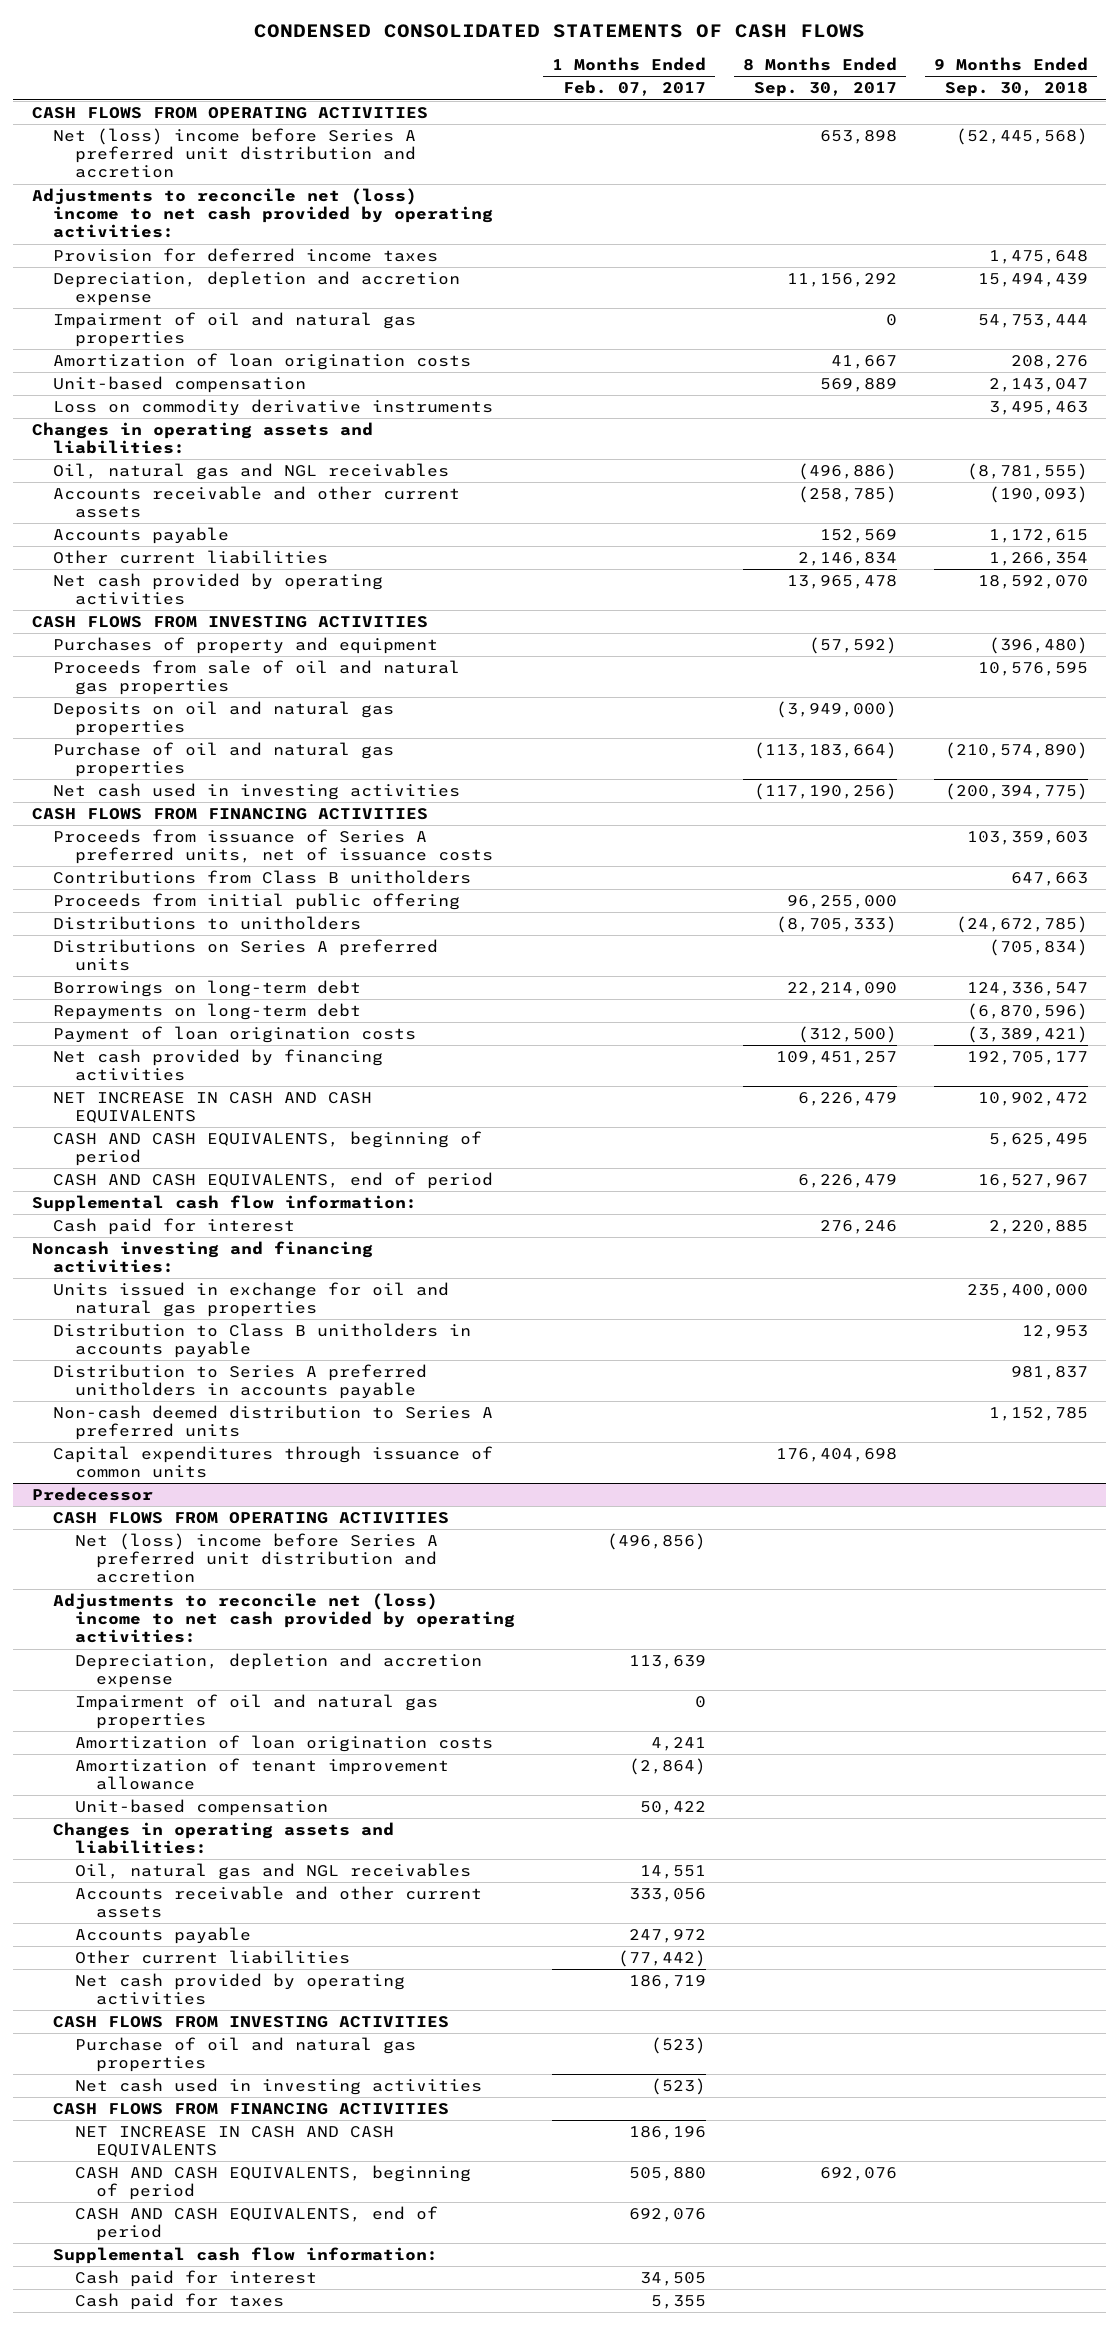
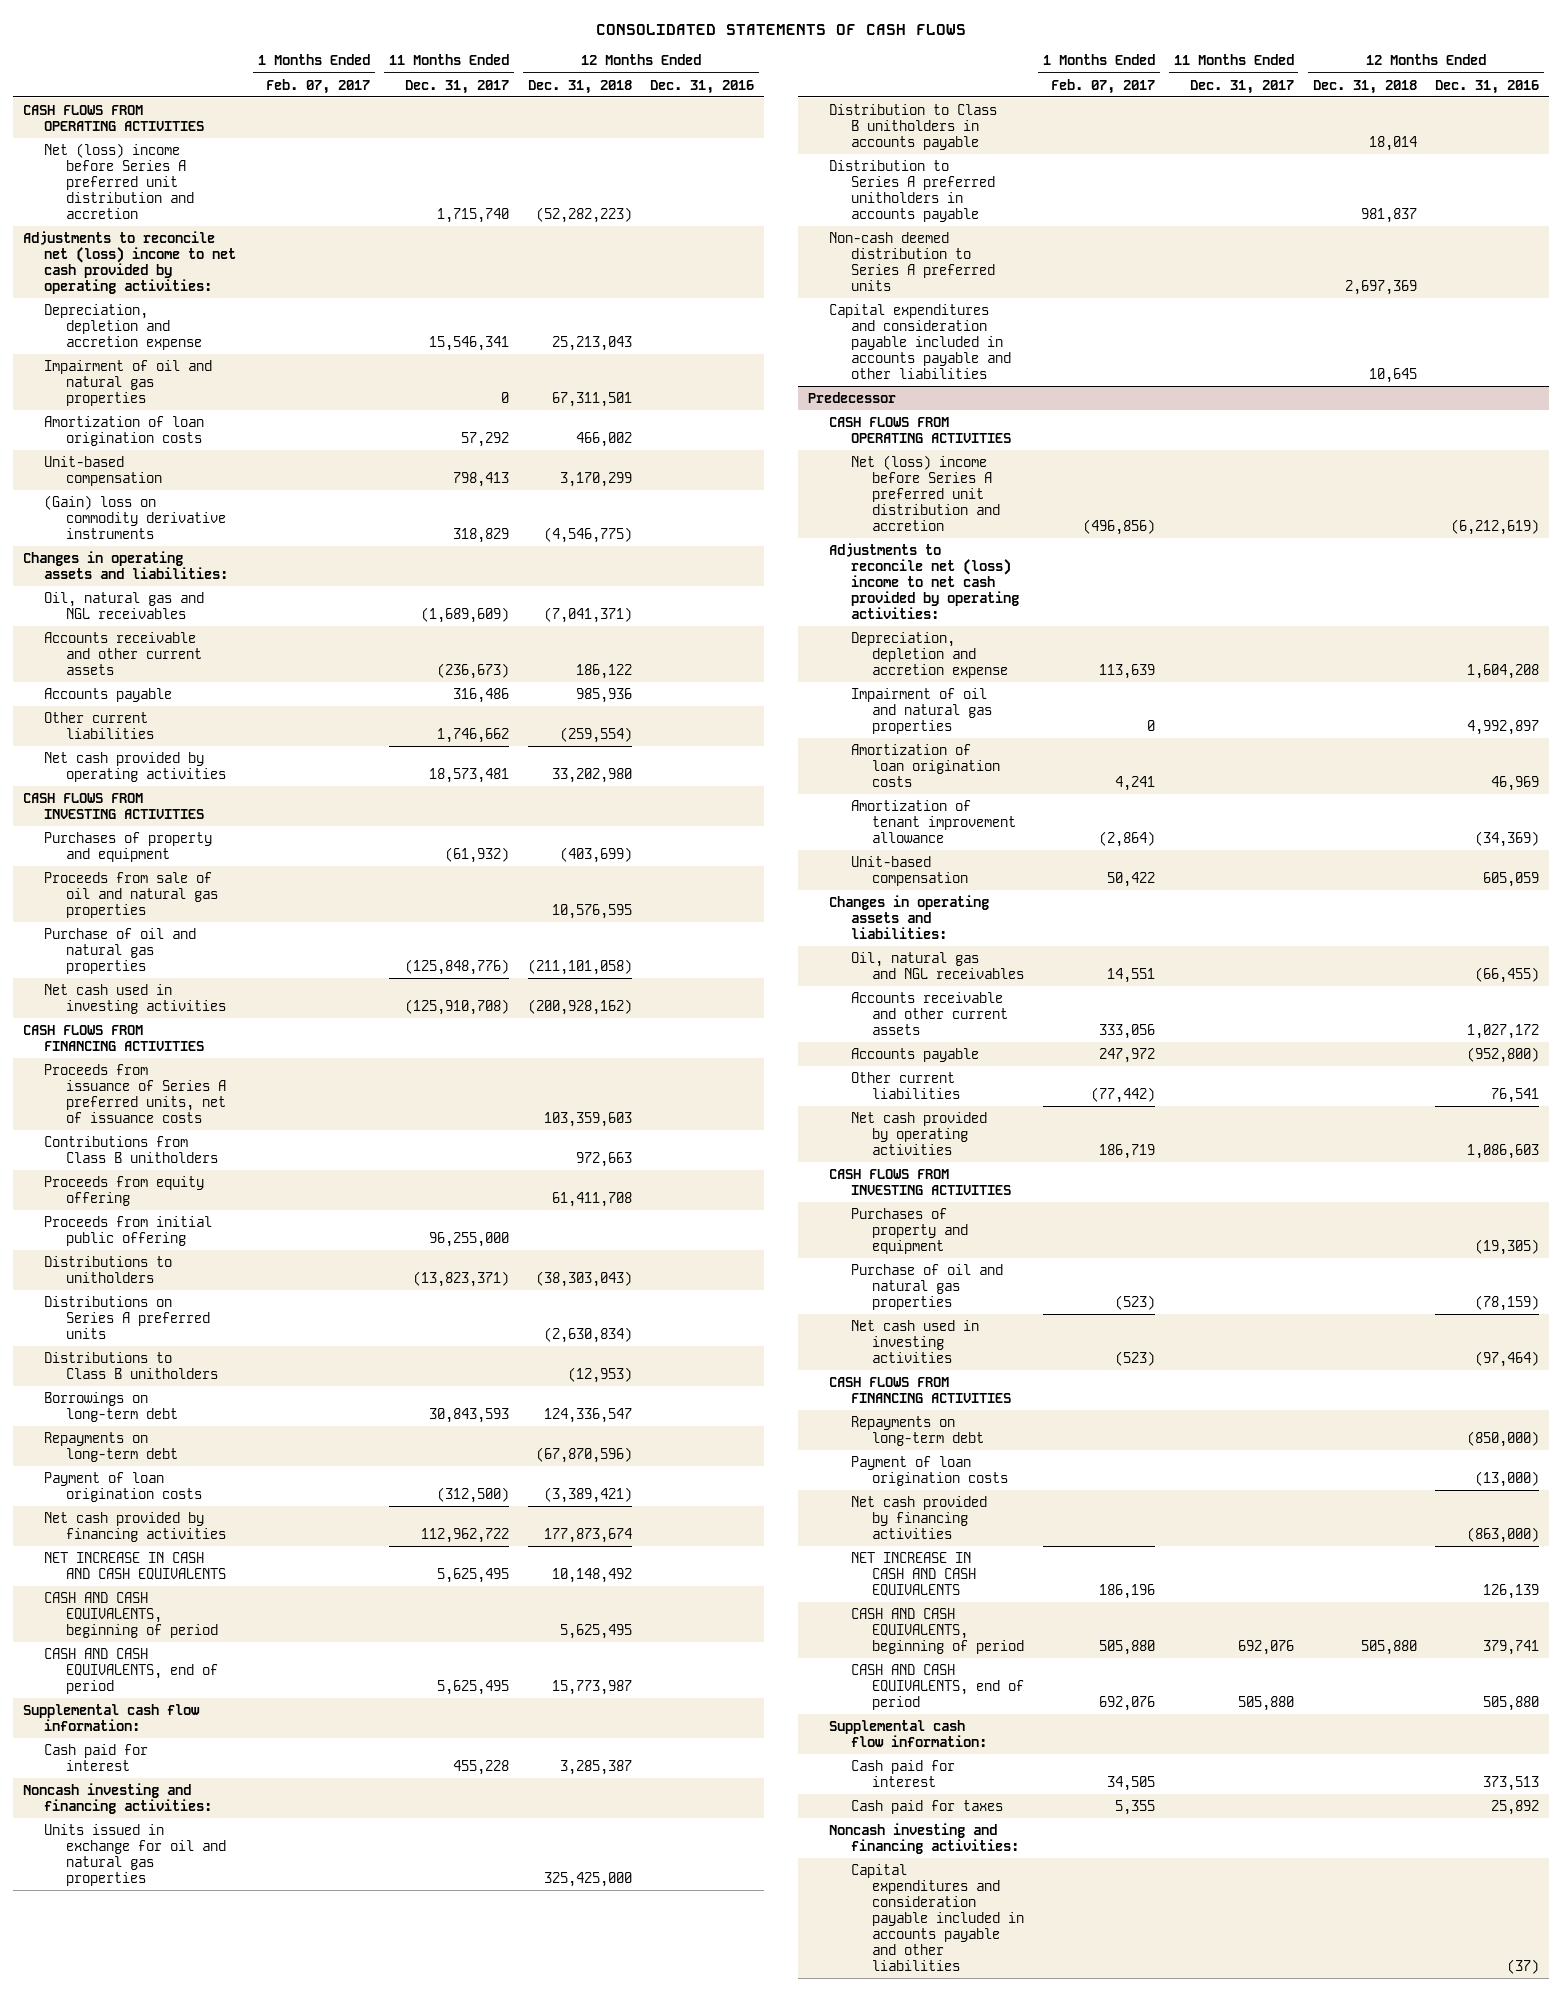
- CONDENSED CONSOLIDATED STATEMENTS OF CASH FLOWS
+ CONSOLIDATED STATEMENTS OF CASH FLOWS
- | 1 Months Ended Feb. 07, 2017 | 8 Months Ended Sep. 30, 2017 | 9 Months Ended Sep. 30, 2018
+ | 1 Months Ended Feb. 07, 2017 | 11 Months Ended Dec. 31, 2017 | 12 Months Ended Dec. 31, 2018 | 12 Months Ended Dec. 31, 2016
- Provision for deferred income taxes | | | 1,475,648
- Loss on commodity derivative instruments | | | 3,495,463
+ (Gain) loss on commodity derivative instruments | | 318,829 | (4,546,775) |
- Deposits on oil and natural gas properties | | (3,949,000) |
+ Proceeds from equity offering | | | 61,411,708 |
+ Distributions to Class B unitholders | | | (12,953) |
- Capital expenditures through issuance of common units | | 176,404,698 |
+ Capital expenditures and consideration payable included in accounts payable and other liabilities | | | 10,645 |
@ Predecessor
+ Purchases of property and equipment | | | | (19,305)
+ Repayments on long-term debt | | | | (850,000)
+ Payment of loan origination costs | | | | (13,000)
+ Net cash provided by financing activities | | | | (863,000)
+ Noncash investing and financing activities:
+ Capital expenditures and consideration payable included in accounts payable and other liabilities | | | | (37)

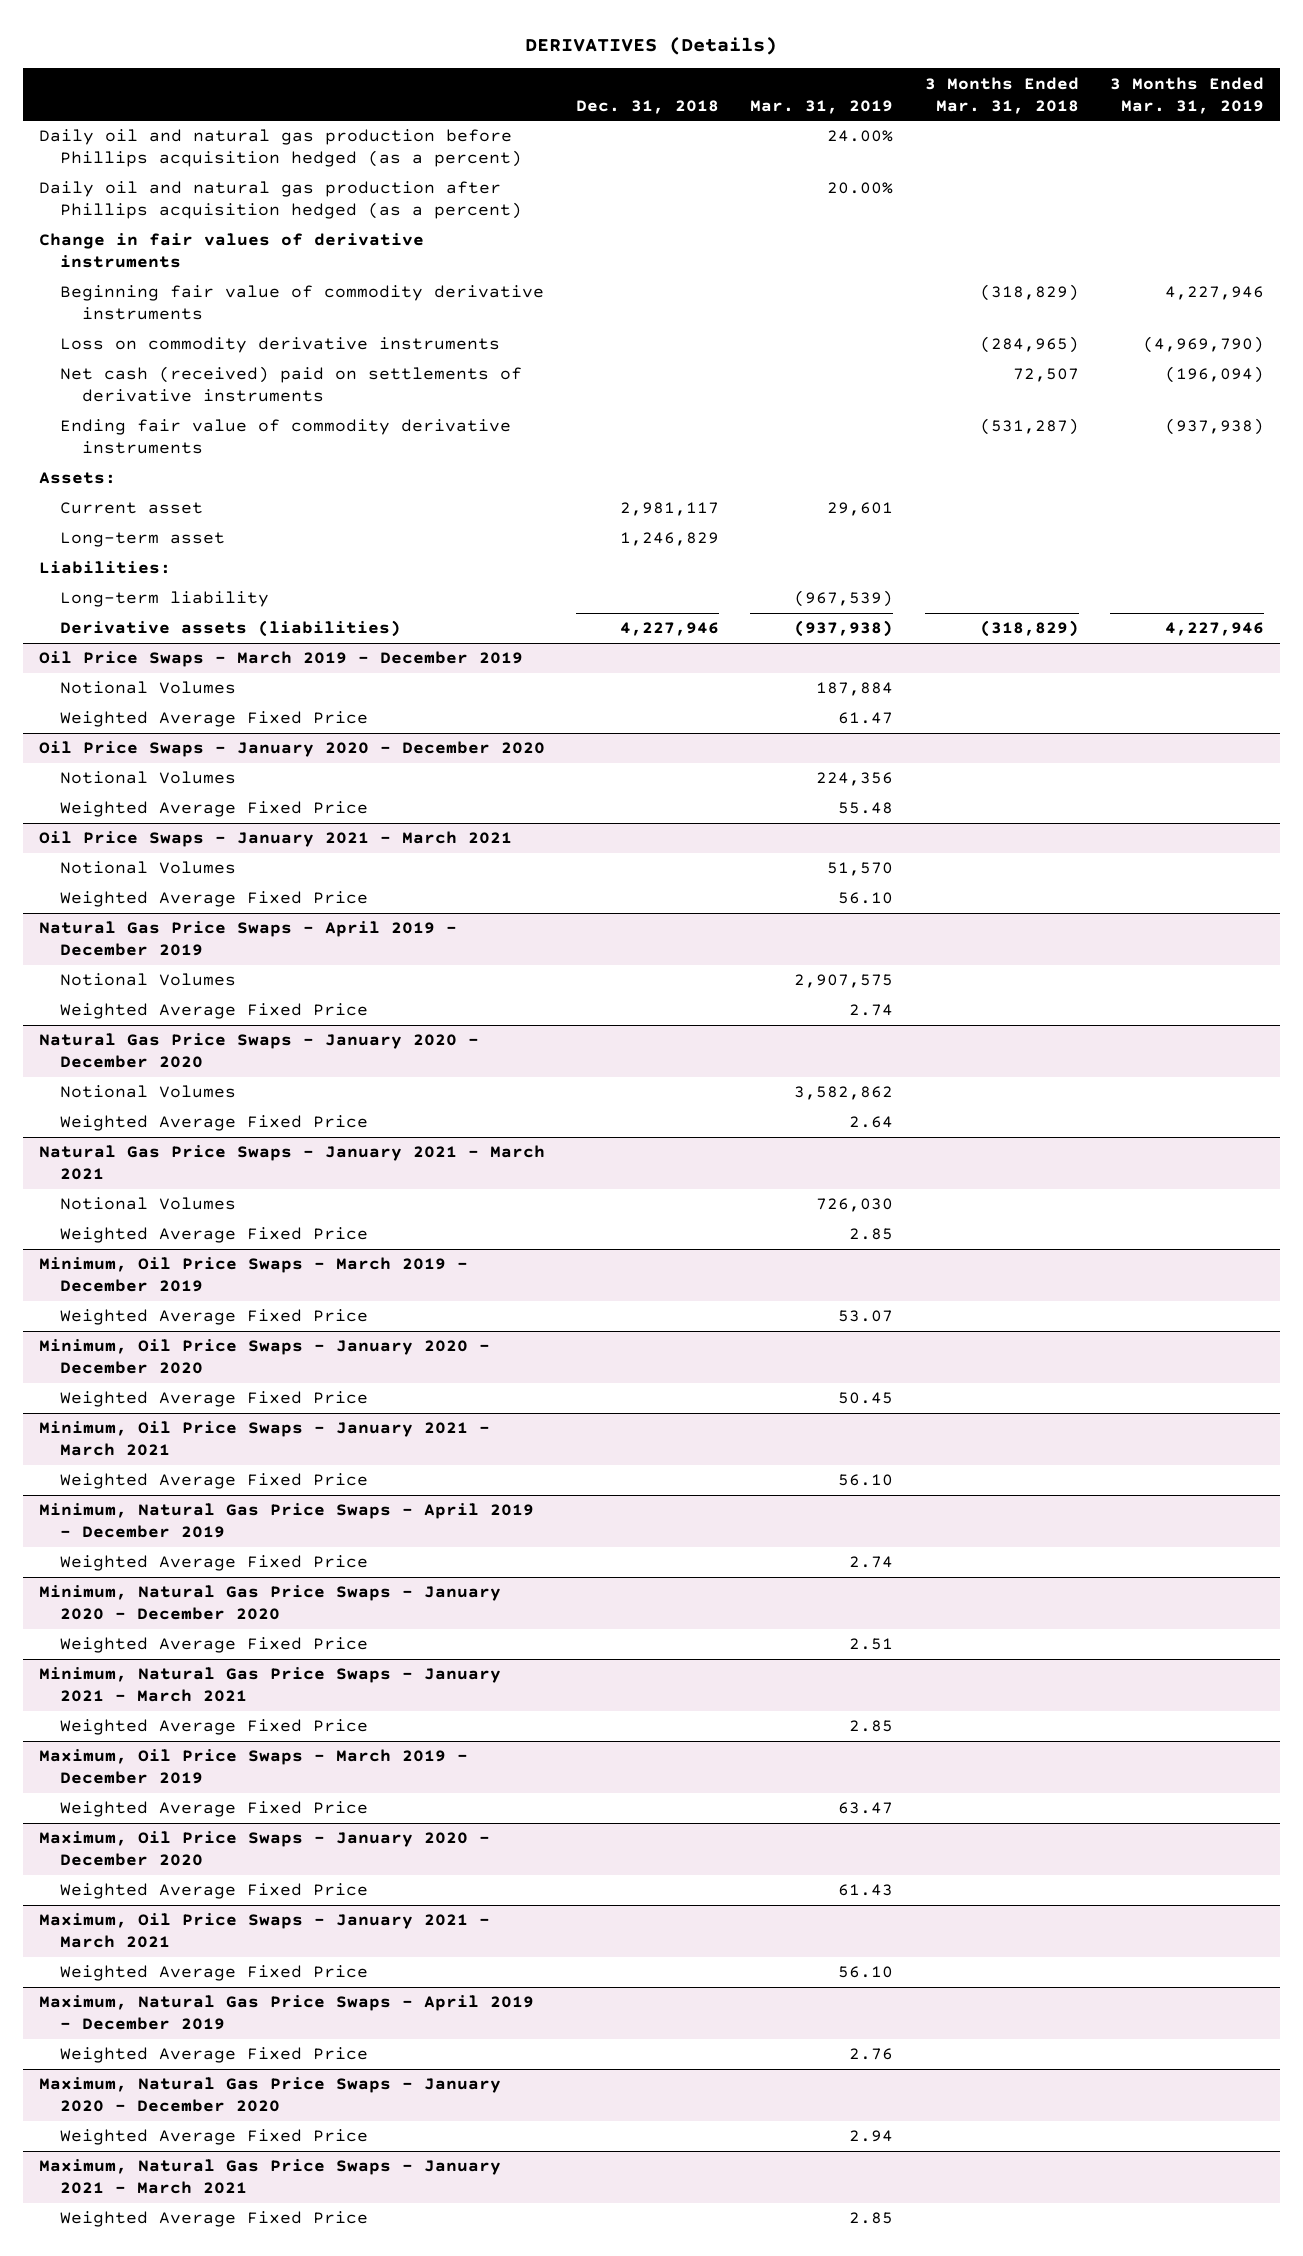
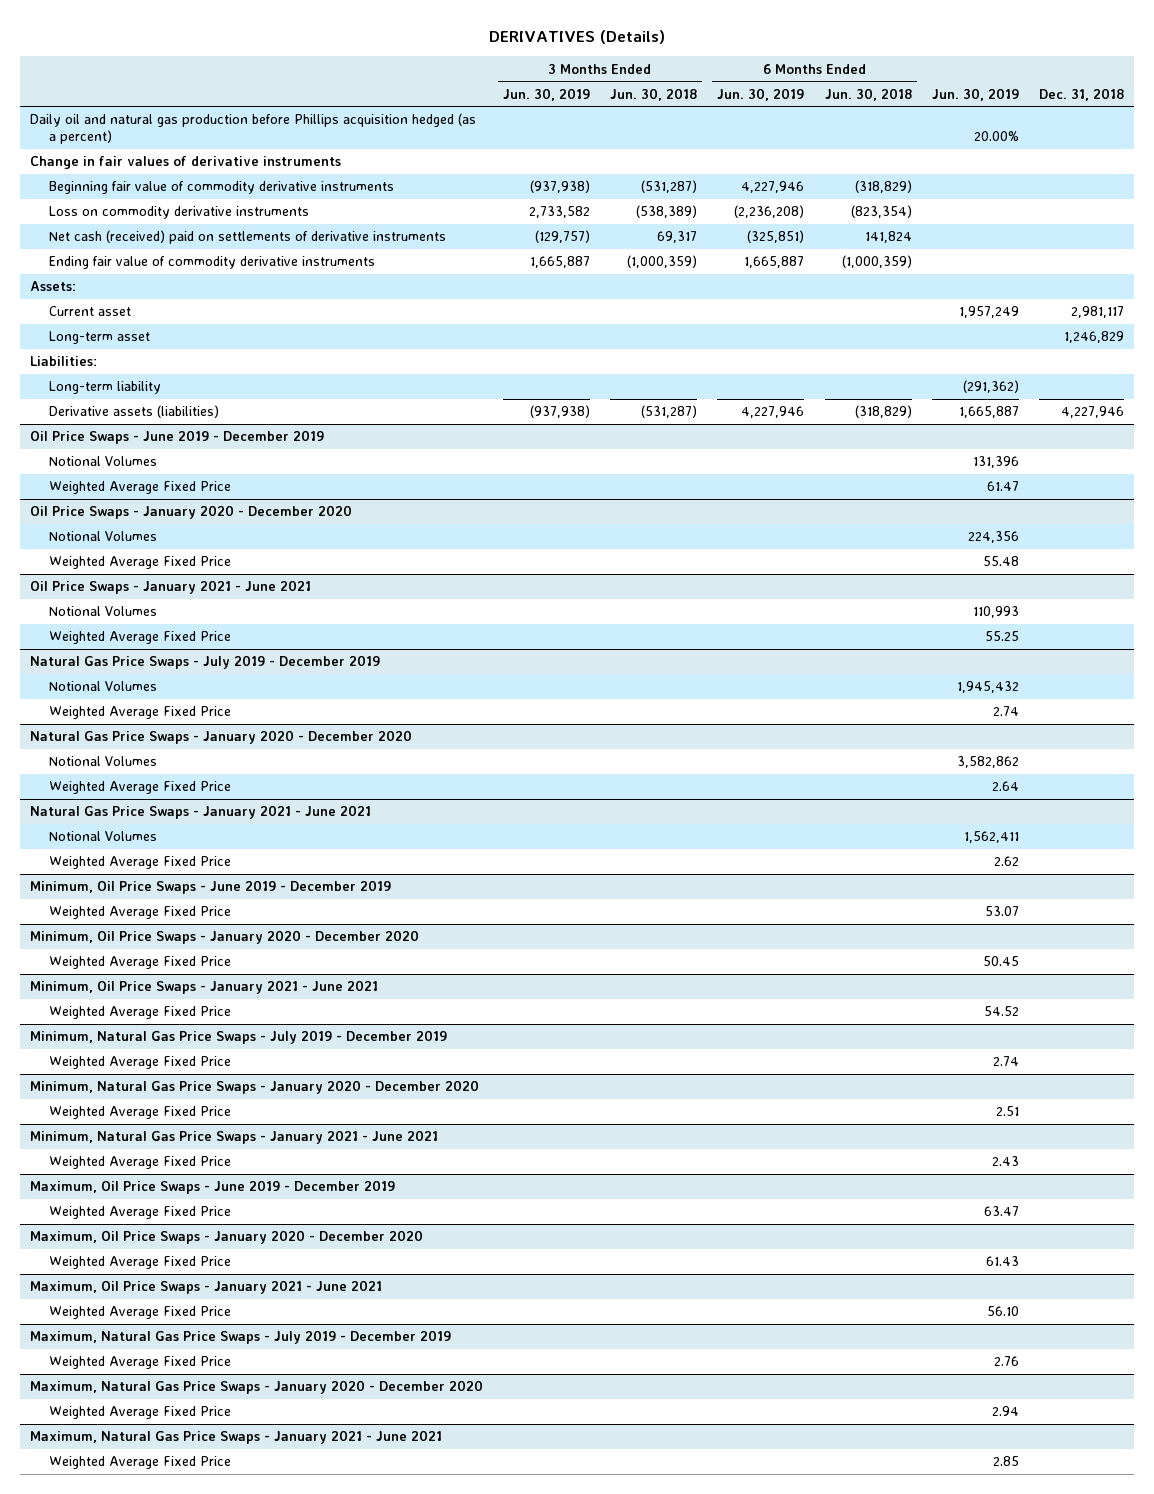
- | Dec. 31, 2018 | Mar. 31, 2019 | 3 Months Ended Mar. 31, 2018 | 3 Months Ended Mar. 31, 2019
+ | 3 Months Ended Jun. 30, 2019 | 3 Months Ended Jun. 30, 2018 | 6 Months Ended Jun. 30, 2019 | 6 Months Ended Jun. 30, 2018 | Jun. 30, 2019 | Dec. 31, 2018
- Daily oil and natural gas production after Phillips acquisition hedged (as a percent) | | 20.00% | |
- Oil Price Swaps - March 2019 - December 2019
+ Oil Price Swaps - June 2019 - December 2019
- Oil Price Swaps - January 2021 - March 2021
+ Oil Price Swaps - January 2021 - June 2021
- Natural Gas Price Swaps - April 2019 - December 2019
+ Natural Gas Price Swaps - July 2019 - December 2019
- Natural Gas Price Swaps - January 2021 - March 2021
+ Natural Gas Price Swaps - January 2021 - June 2021
- Minimum, Oil Price Swaps - March 2019 - December 2019
+ Minimum, Oil Price Swaps - June 2019 - December 2019
- Minimum, Oil Price Swaps - January 2021 - March 2021
+ Minimum, Oil Price Swaps - January 2021 - June 2021
- Minimum, Natural Gas Price Swaps - April 2019 - December 2019
+ Minimum, Natural Gas Price Swaps - July 2019 - December 2019
- Minimum, Natural Gas Price Swaps - January 2021 - March 2021
+ Minimum, Natural Gas Price Swaps - January 2021 - June 2021
- Maximum, Oil Price Swaps - March 2019 - December 2019
+ Maximum, Oil Price Swaps - June 2019 - December 2019
- Maximum, Oil Price Swaps - January 2021 - March 2021
+ Maximum, Oil Price Swaps - January 2021 - June 2021
- Maximum, Natural Gas Price Swaps - April 2019 - December 2019
+ Maximum, Natural Gas Price Swaps - July 2019 - December 2019
- Maximum, Natural Gas Price Swaps - January 2021 - March 2021
+ Maximum, Natural Gas Price Swaps - January 2021 - June 2021

